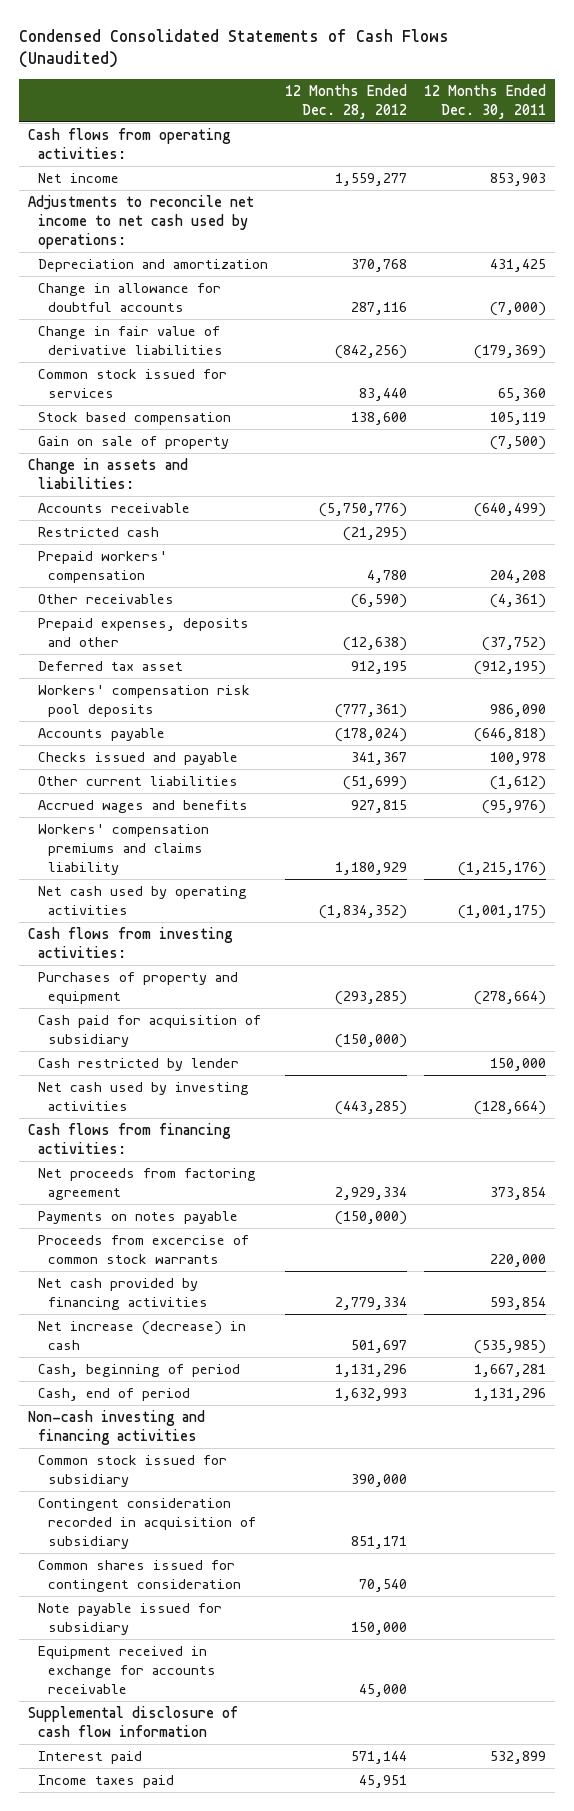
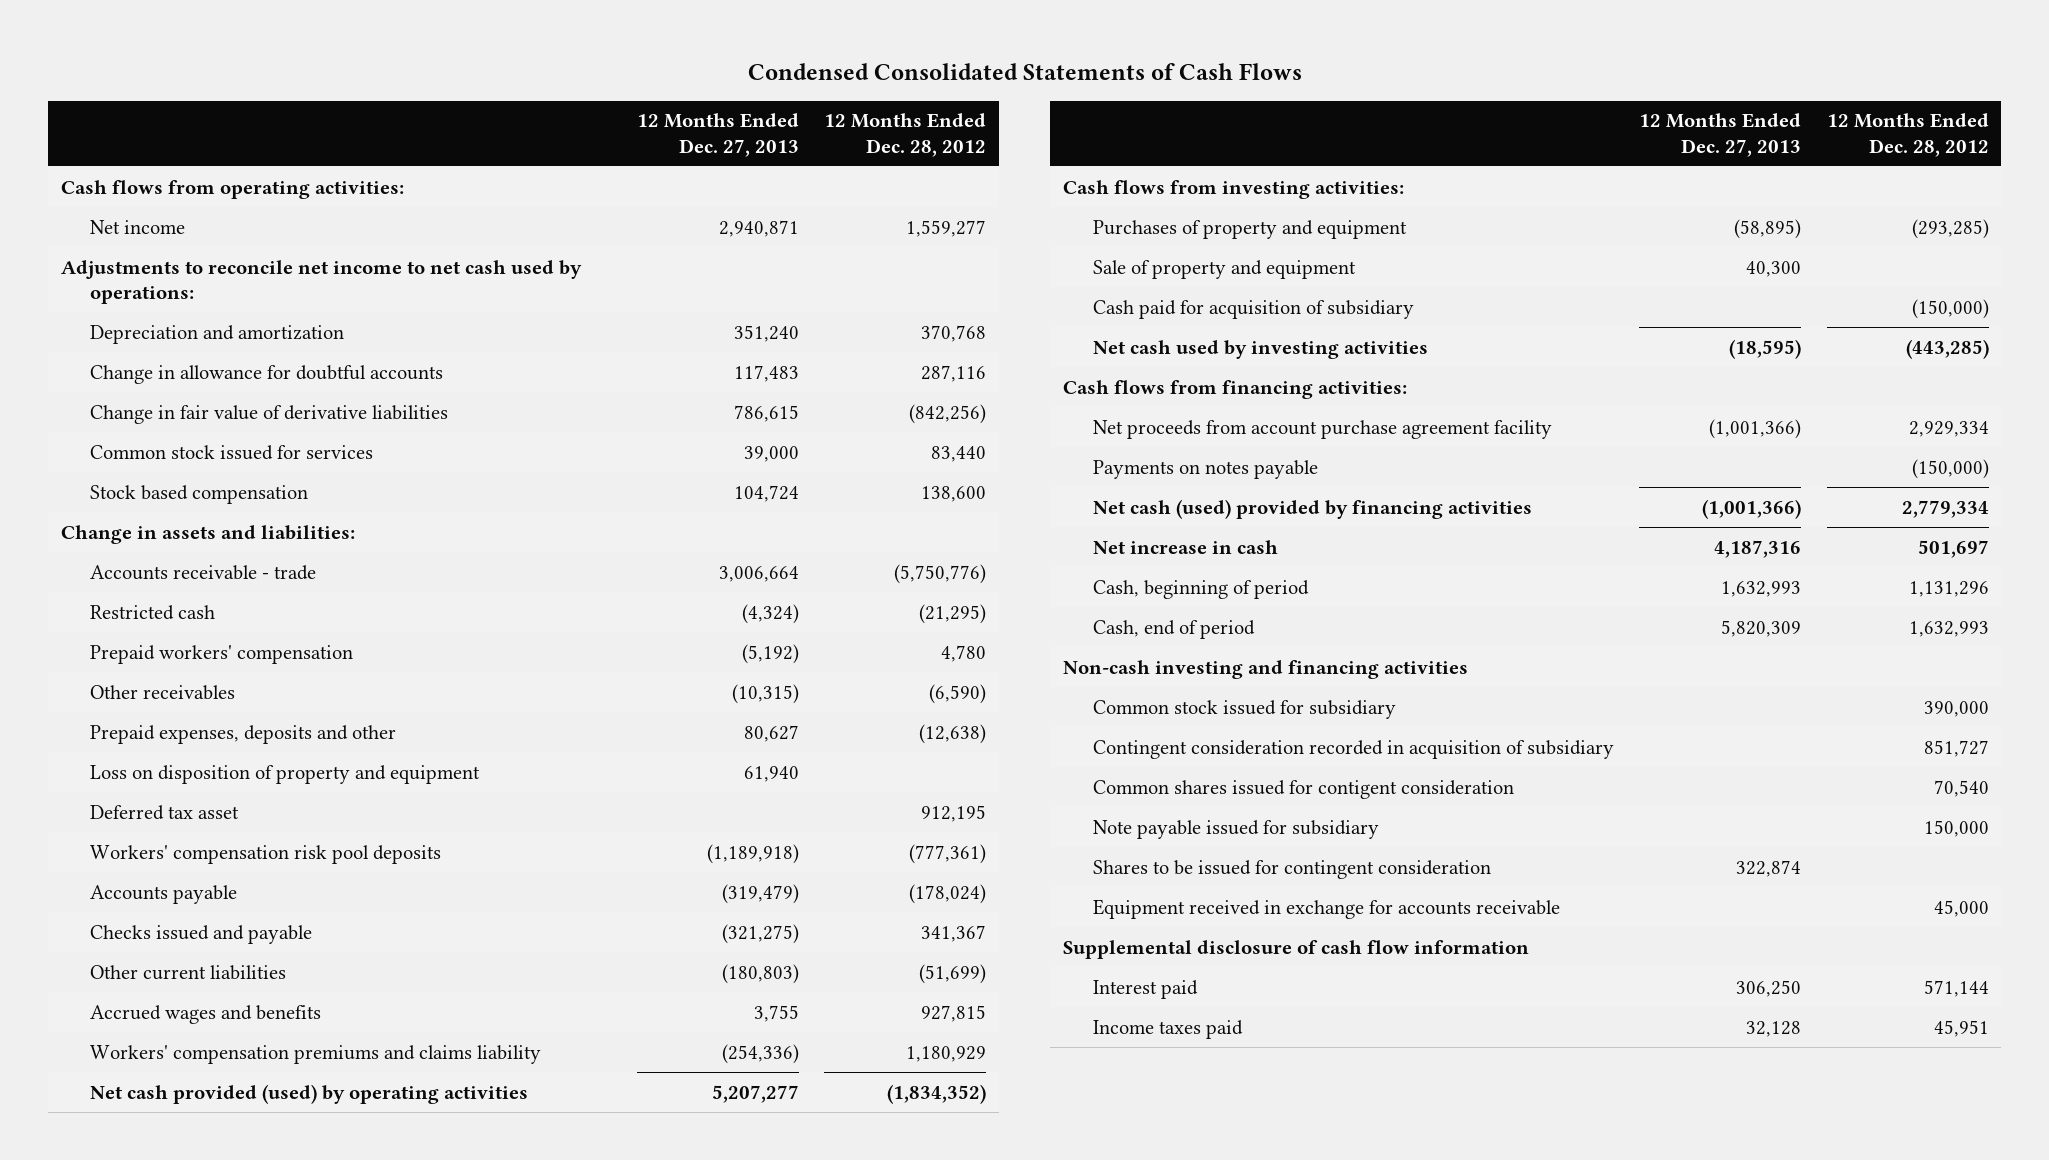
- Condensed Consolidated Statements of Cash Flows (Unaudited)
+ Condensed Consolidated Statements of Cash Flows
- | 12 Months Ended Dec. 28, 2012 | 12 Months Ended Dec. 30, 2011
+ | 12 Months Ended Dec. 27, 2013 | 12 Months Ended Dec. 28, 2012
- Gain on sale of property | | (7,500)
- Accounts receivable | (5,750,776) | (640,499)
+ Accounts receivable - trade | 3,006,664 | (5,750,776)
+ Loss on disposition of property and equipment | 61,940 |
- Net cash used by operating activities | (1,834,352) | (1,001,175)
+ Net cash provided (used) by operating activities | 5,207,277 | (1,834,352)
+ Sale of property and equipment | 40,300 |
- Cash restricted by lender | | 150,000
- Net proceeds from factoring agreement | 2,929,334 | 373,854
+ Net proceeds from account purchase agreement facility | (1,001,366) | 2,929,334
- Proceeds from excercise of common stock warrants | | 220,000
- Net cash provided by financing activities | 2,779,334 | 593,854
- Net increase (decrease) in cash | 501,697 | (535,985)
+ Net cash (used) provided by financing activities | (1,001,366) | 2,779,334
+ Net increase in cash | 4,187,316 | 501,697
- Contingent consideration recorded in acquisition of subsidiary | 851,171 |
- Common shares issued for contingent consideration | 70,540 |
+ Contingent consideration recorded in acquisition of subsidiary | | 851,727
+ Common shares issued for contigent consideration | | 70,540
+ Shares to be issued for contingent consideration | 322,874 |

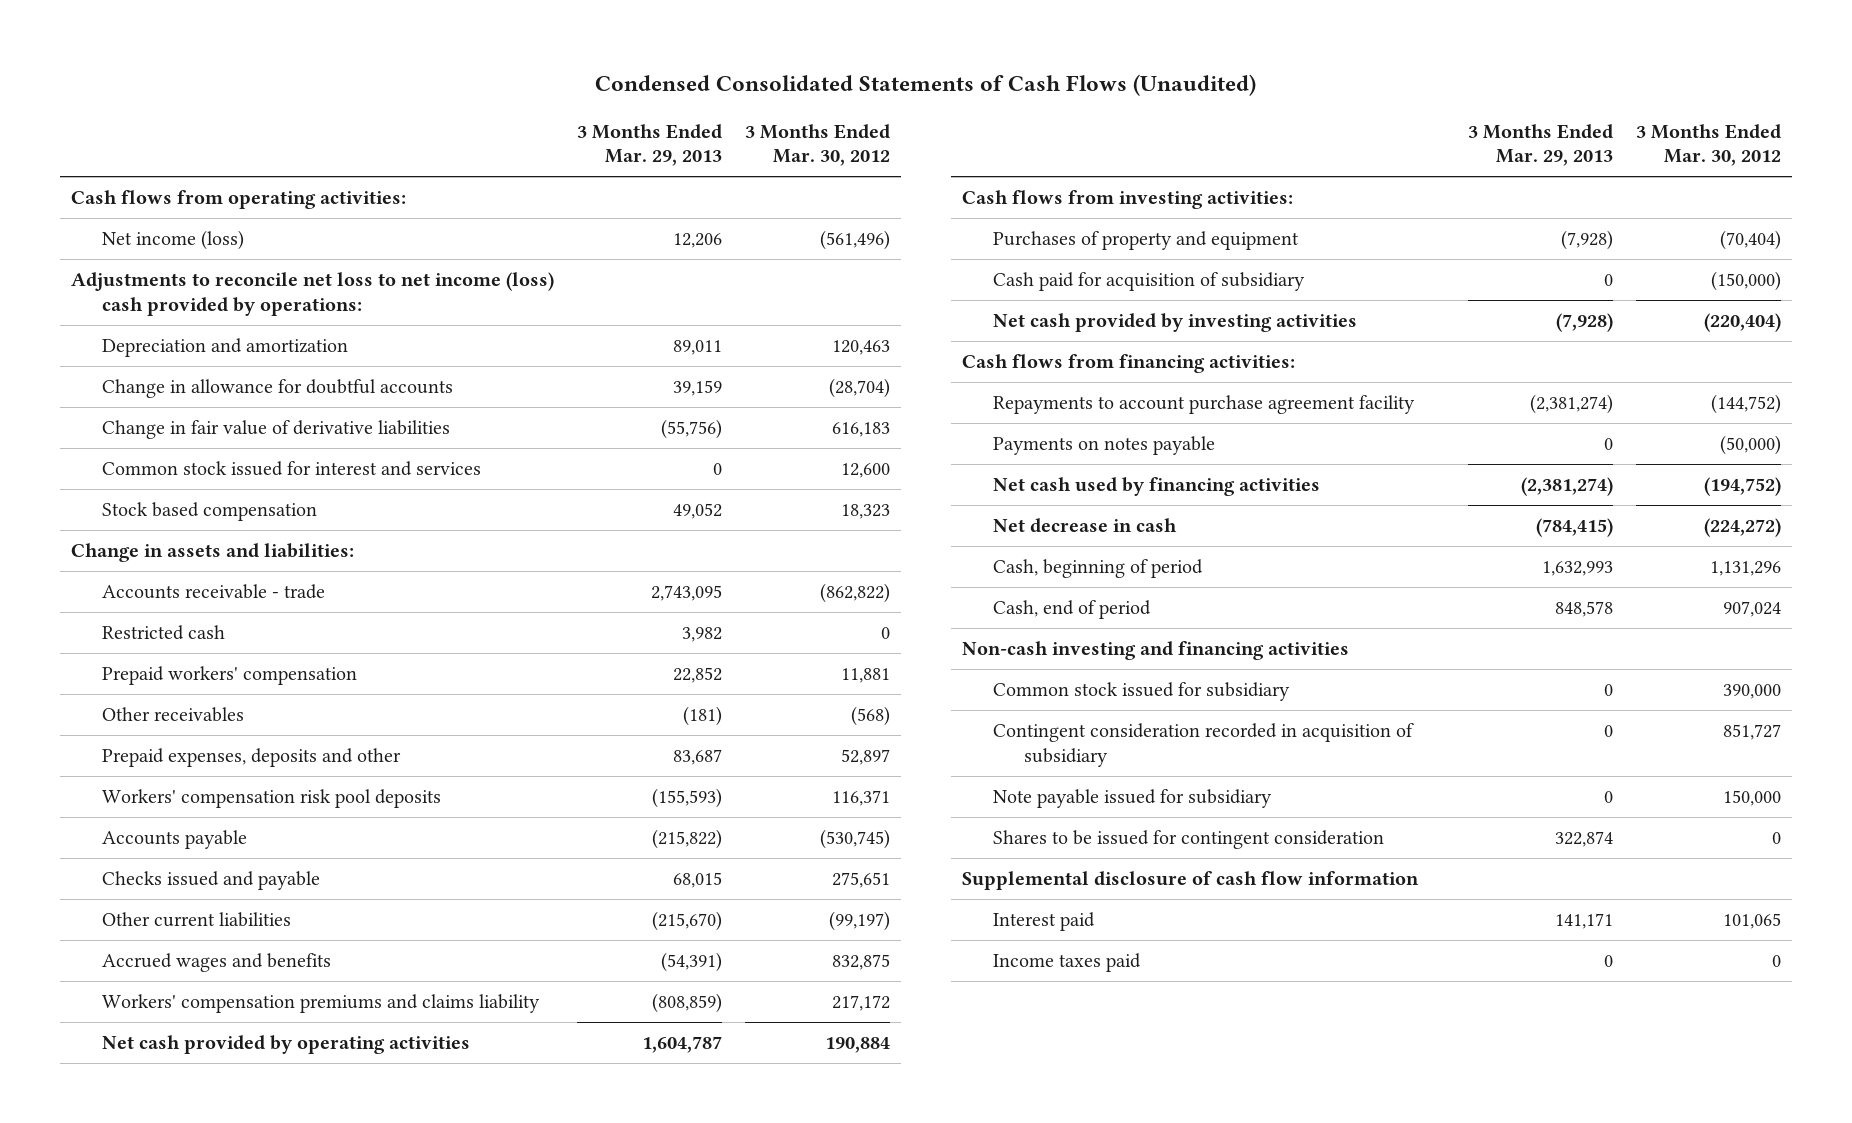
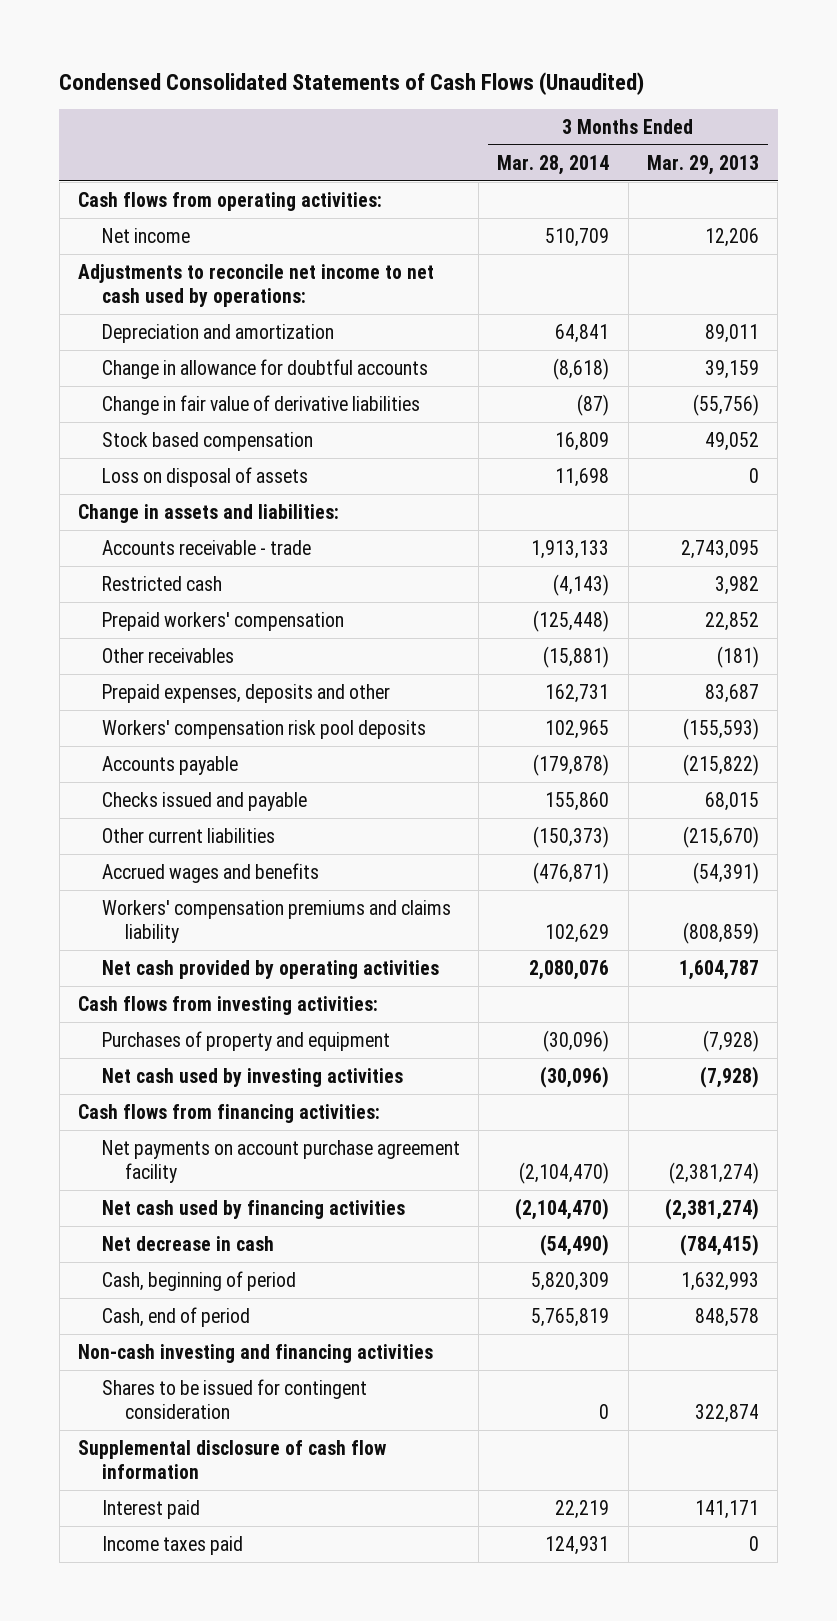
- | 3 Months Ended Mar. 29, 2013 | 3 Months Ended Mar. 30, 2012
+ | 3 Months Ended Mar. 28, 2014 | 3 Months Ended Mar. 29, 2013
- Net income (loss) | 12,206 | (561,496)
- Adjustments to reconcile net loss to net income (loss) cash provided by operations:
+ Net income | 510,709 | 12,206
+ Adjustments to reconcile net income to net cash used by operations:
- Common stock issued for interest and services | 0 | 12,600
+ Loss on disposal of assets | 11,698 | 0
- Cash paid for acquisition of subsidiary | 0 | (150,000)
- Net cash provided by investing activities | (7,928) | (220,404)
+ Net cash used by investing activities | (30,096) | (7,928)
- Repayments to account purchase agreement facility | (2,381,274) | (144,752)
- Payments on notes payable | 0 | (50,000)
+ Net payments on account purchase agreement facility | (2,104,470) | (2,381,274)
- Common stock issued for subsidiary | 0 | 390,000
- Contingent consideration recorded in acquisition of subsidiary | 0 | 851,727
- Note payable issued for subsidiary | 0 | 150,000

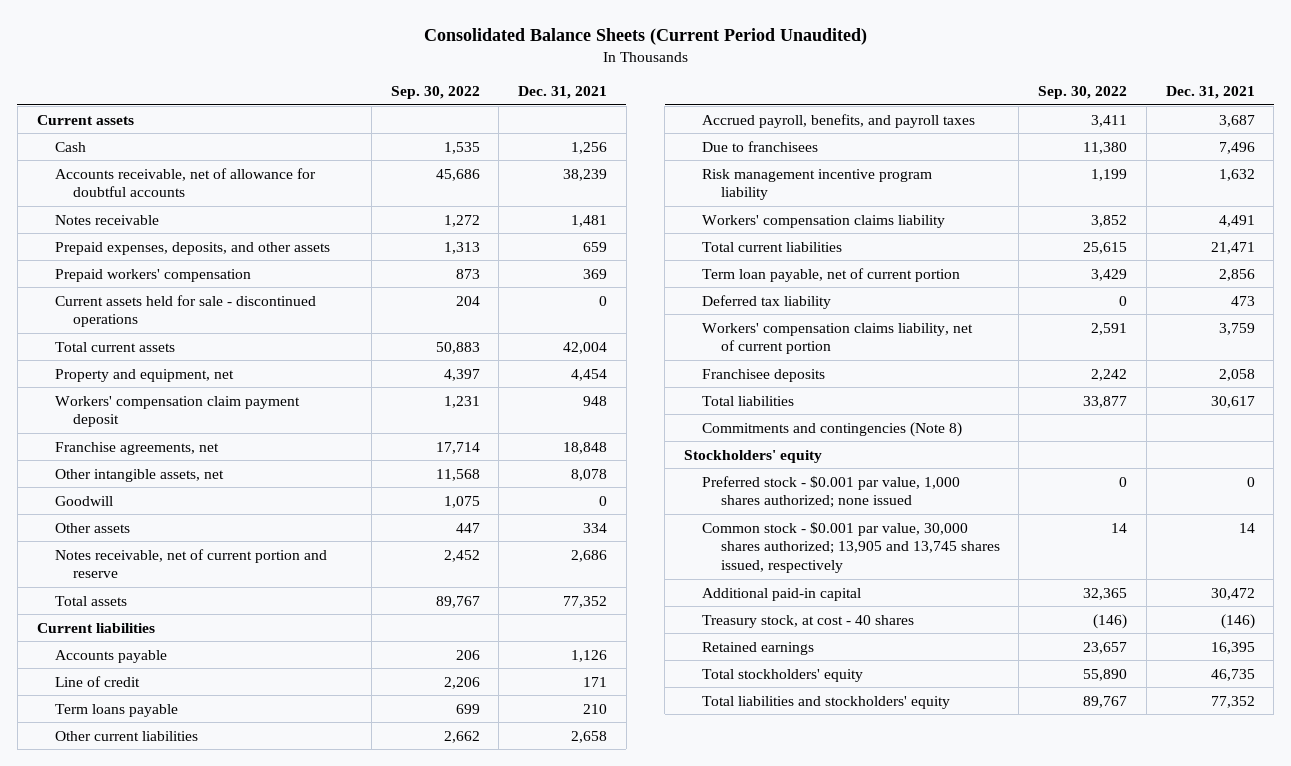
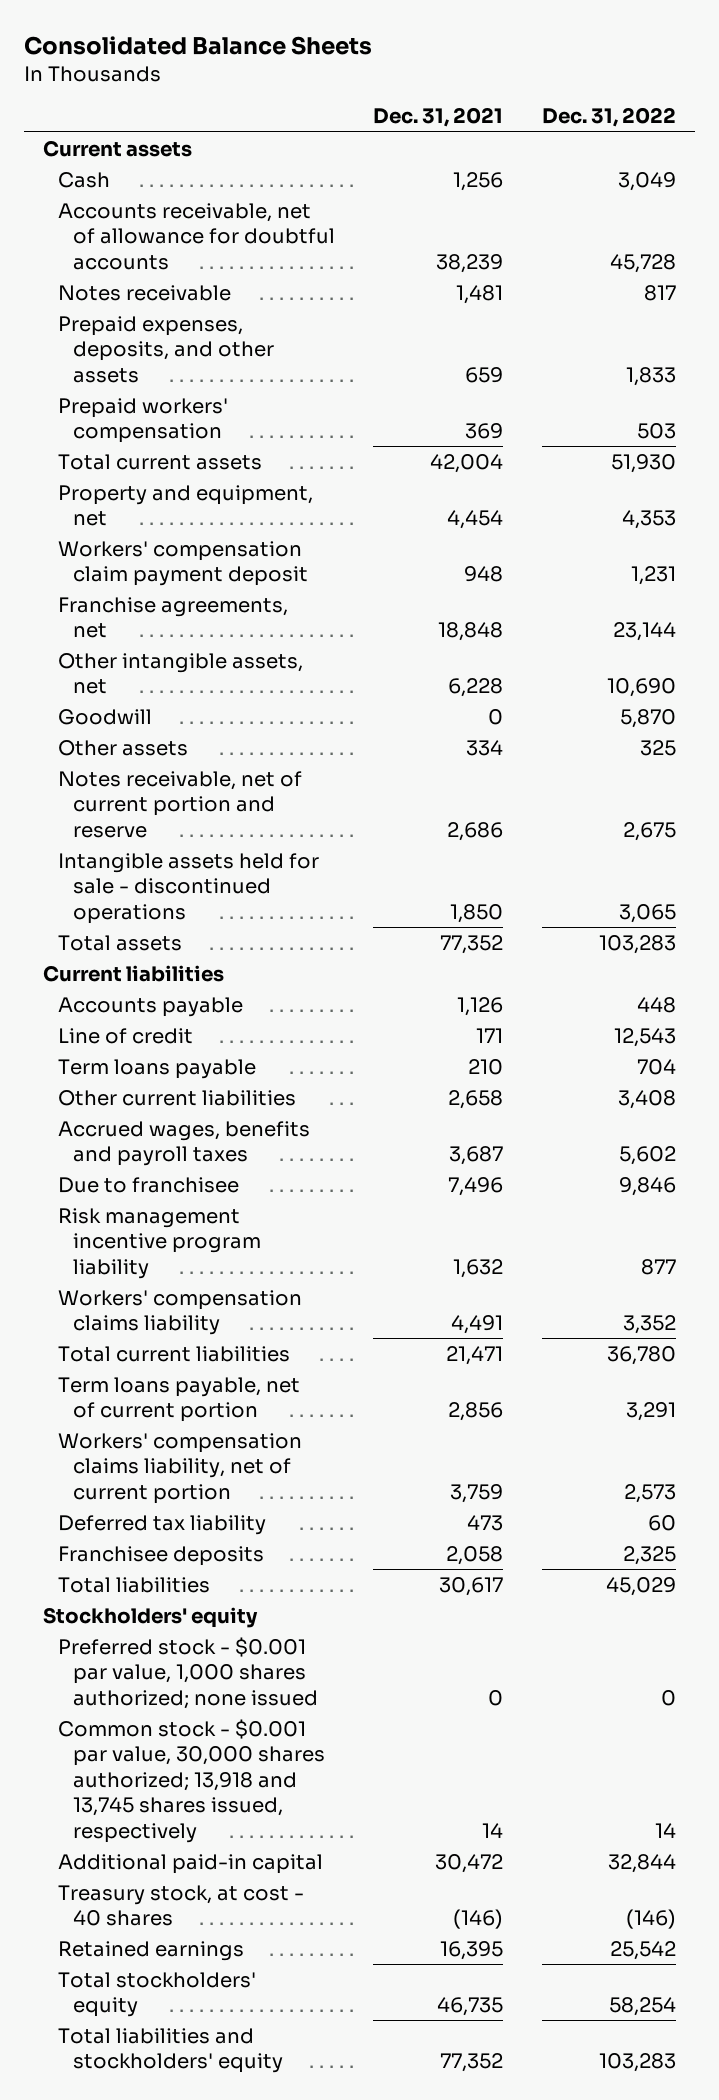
- Consolidated Balance Sheets (Current Period Unaudited)
+ Consolidated Balance Sheets
- | Sep. 30, 2022 | Dec. 31, 2021
+ | Dec. 31, 2021 | Dec. 31, 2022
- Current assets held for sale - discontinued operations | 204 | 0
- Other intangible assets, net | 11,568 | 8,078
+ Other intangible assets, net | 6,228 | 10,690
+ Intangible assets held for sale - discontinued operations | 1,850 | 3,065
- Accrued payroll, benefits, and payroll taxes | 3,411 | 3,687
- Due to franchisees | 11,380 | 7,496
+ Accrued wages, benefits and payroll taxes | 3,687 | 5,602
+ Due to franchisee | 7,496 | 9,846
- Term loan payable, net of current portion | 3,429 | 2,856
+ Term loans payable, net of current portion | 2,856 | 3,291
moved down: Deferred tax liability | 473 | 60
- Commitments and contingencies (Note 8)
- Common stock - $0.001 par value, 30,000 shares authorized; 13,905 and 13,745 shares issued, respectively | 14 | 14
+ Common stock - $0.001 par value, 30,000 shares authorized; 13,918 and 13,745 shares issued, respectively | 14 | 14

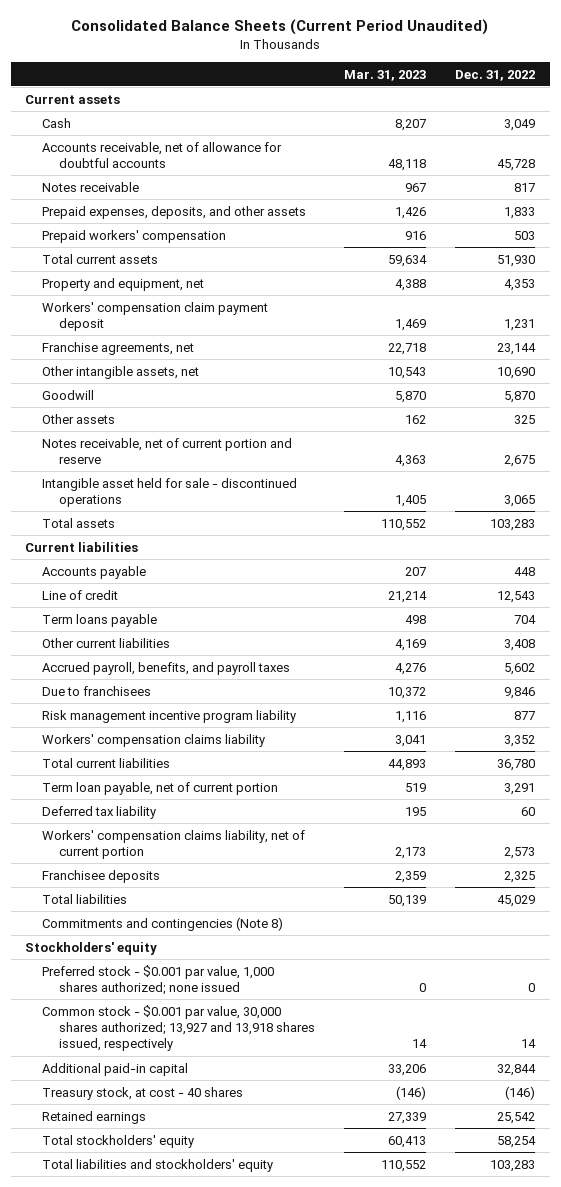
- Consolidated Balance Sheets
+ Consolidated Balance Sheets (Current Period Unaudited)
- | Dec. 31, 2021 | Dec. 31, 2022
+ | Mar. 31, 2023 | Dec. 31, 2022
- Intangible assets held for sale - discontinued operations | 1,850 | 3,065
+ Intangible asset held for sale - discontinued operations | 1,405 | 3,065
- Accrued wages, benefits and payroll taxes | 3,687 | 5,602
- Due to franchisee | 7,496 | 9,846
+ Accrued payroll, benefits, and payroll taxes | 4,276 | 5,602
+ Due to franchisees | 10,372 | 9,846
- Term loans payable, net of current portion | 2,856 | 3,291
+ Term loan payable, net of current portion | 519 | 3,291
moved down: Workers' compensation claims liability, net of current portion | 2,173 | 2,573
+ Commitments and contingencies (Note 8)
- Common stock - $0.001 par value, 30,000 shares authorized; 13,918 and 13,745 shares issued, respectively | 14 | 14
+ Common stock - $0.001 par value, 30,000 shares authorized; 13,927 and 13,918 shares issued, respectively | 14 | 14

